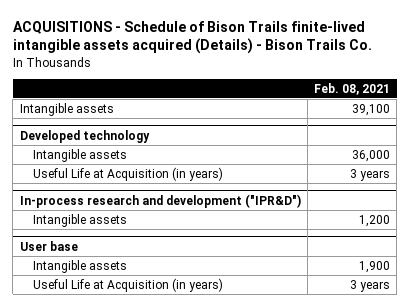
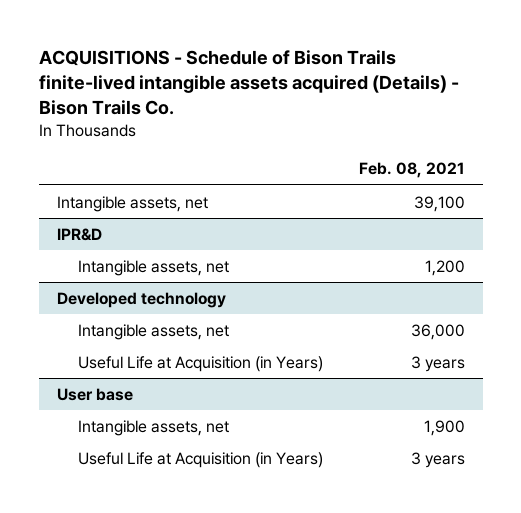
- Intangible assets | 39,100
+ Intangible assets, net | 39,100
+ IPR&D
+ Intangible assets, net | 1,200
@ Developed technology
- Intangible assets | 36,000
- Useful Life at Acquisition (in years) | 3 years
- In-process research and development ("IPR&D")
- Intangible assets | 1,200
@ Developed technology
+ Intangible assets, net | 36,000
+ Useful Life at Acquisition (in Years) | 3 years
@ User base
- Intangible assets | 1,900
- Useful Life at Acquisition (in years) | 3 years
+ Intangible assets, net | 1,900
+ Useful Life at Acquisition (in Years) | 3 years

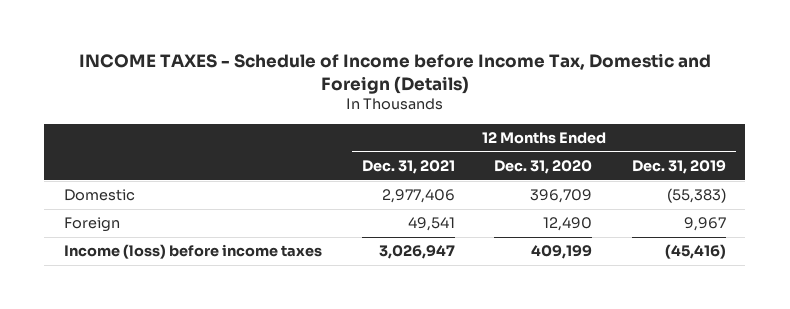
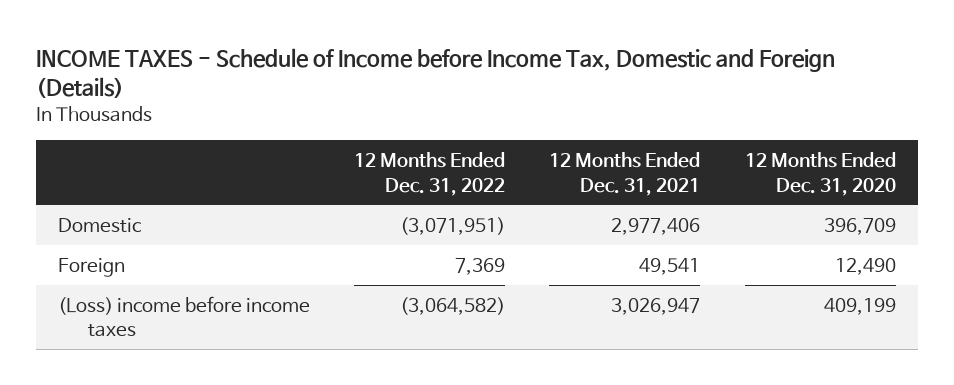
- | 12 Months Ended Dec. 31, 2021 | 12 Months Ended Dec. 31, 2020 | 12 Months Ended Dec. 31, 2019
+ | 12 Months Ended Dec. 31, 2022 | 12 Months Ended Dec. 31, 2021 | 12 Months Ended Dec. 31, 2020
- Income (loss) before income taxes | 3,026,947 | 409,199 | (45,416)
+ (Loss) income before income taxes | (3,064,582) | 3,026,947 | 409,199

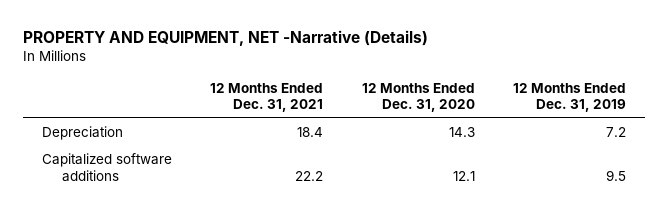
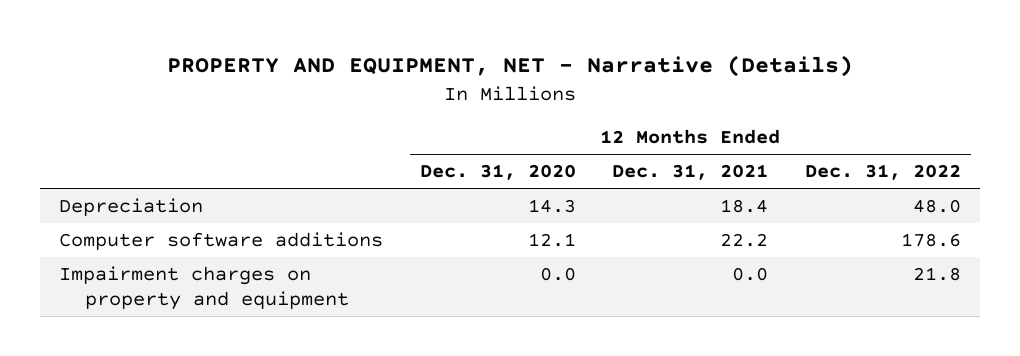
- PROPERTY AND EQUIPMENT, NET -Narrative (Details)
+ PROPERTY AND EQUIPMENT, NET - Narrative (Details)
- | 12 Months Ended Dec. 31, 2021 | 12 Months Ended Dec. 31, 2020 | 12 Months Ended Dec. 31, 2019
+ | 12 Months Ended Dec. 31, 2020 | 12 Months Ended Dec. 31, 2021 | 12 Months Ended Dec. 31, 2022
- Capitalized software additions | 22.2 | 12.1 | 9.5
+ Computer software additions | 12.1 | 22.2 | 178.6
+ Impairment charges on property and equipment | 0.0 | 0.0 | 21.8

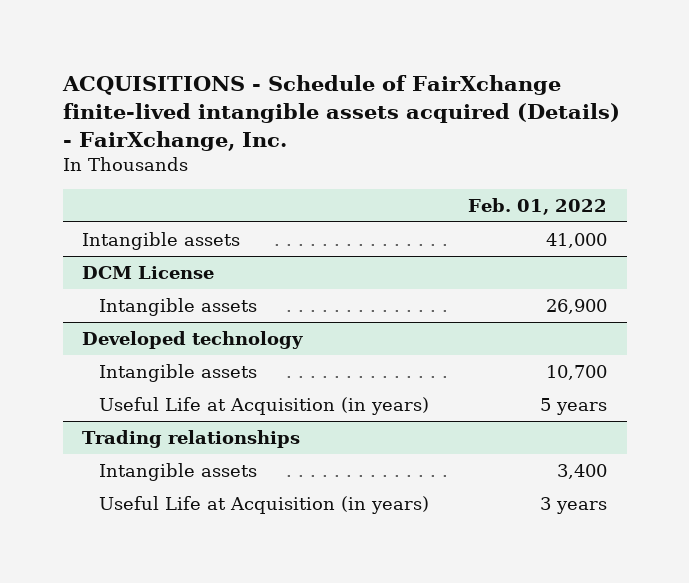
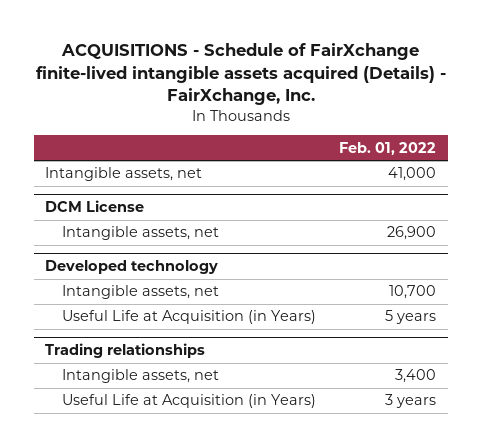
- Intangible assets | 41,000
+ Intangible assets, net | 41,000
@ DCM License
- Intangible assets | 26,900
+ Intangible assets, net | 26,900
@ Developed technology
- Intangible assets | 10,700
- Useful Life at Acquisition (in years) | 5 years
+ Intangible assets, net | 10,700
+ Useful Life at Acquisition (in Years) | 5 years
@ Trading relationships
- Intangible assets | 3,400
- Useful Life at Acquisition (in years) | 3 years
+ Intangible assets, net | 3,400
+ Useful Life at Acquisition (in Years) | 3 years

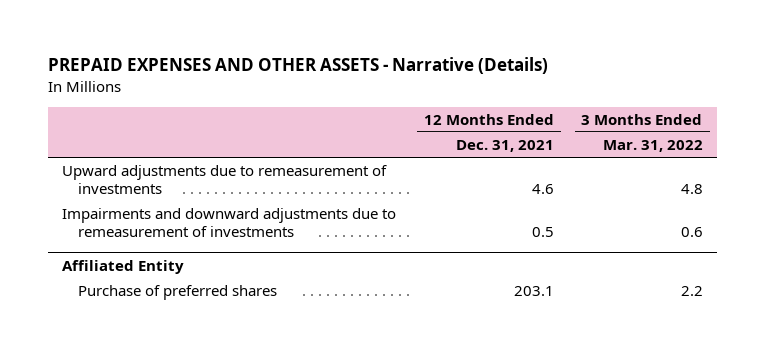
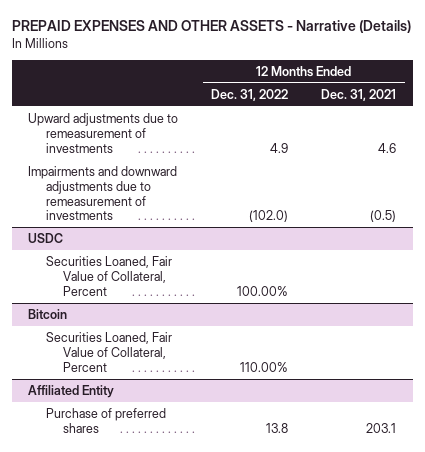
- | 12 Months Ended Dec. 31, 2021 | 3 Months Ended Mar. 31, 2022
+ | 12 Months Ended Dec. 31, 2022 | 12 Months Ended Dec. 31, 2021
- Impairments and downward adjustments due to remeasurement of investments | 0.5 | 0.6
+ Impairments and downward adjustments due to remeasurement of investments | (102.0) | (0.5)
+ USDC
+ Securities Loaned, Fair Value of Collateral, Percent | 100.00% |
+ Bitcoin
+ Securities Loaned, Fair Value of Collateral, Percent | 110.00% |

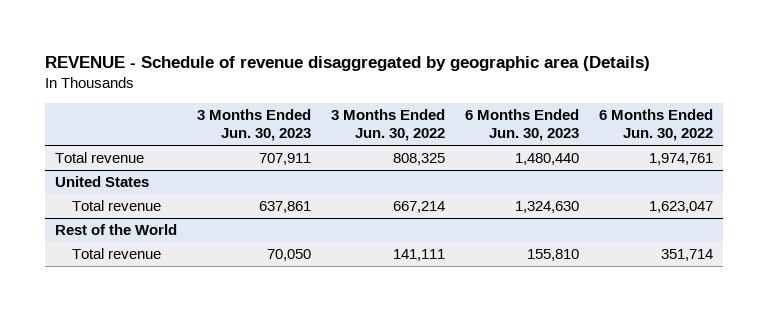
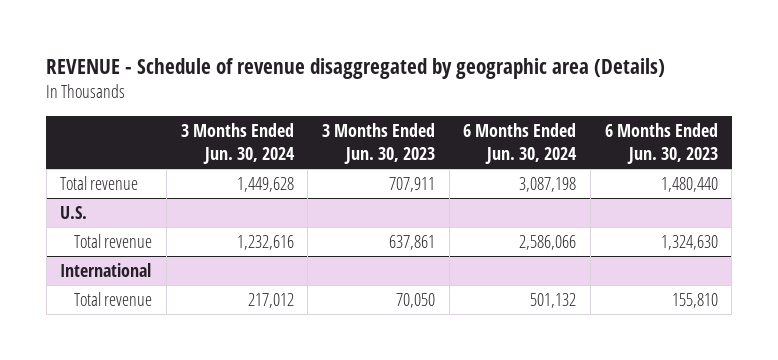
- | 3 Months Ended Jun. 30, 2023 | 3 Months Ended Jun. 30, 2022 | 6 Months Ended Jun. 30, 2023 | 6 Months Ended Jun. 30, 2022
+ | 3 Months Ended Jun. 30, 2024 | 3 Months Ended Jun. 30, 2023 | 6 Months Ended Jun. 30, 2024 | 6 Months Ended Jun. 30, 2023
- United States
+ U.S.
- Rest of the World
+ International

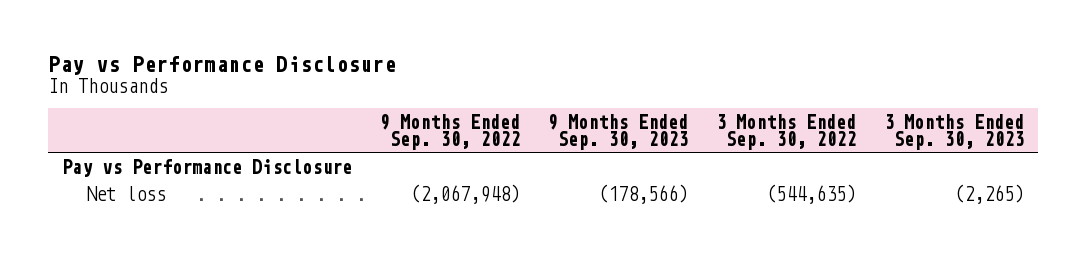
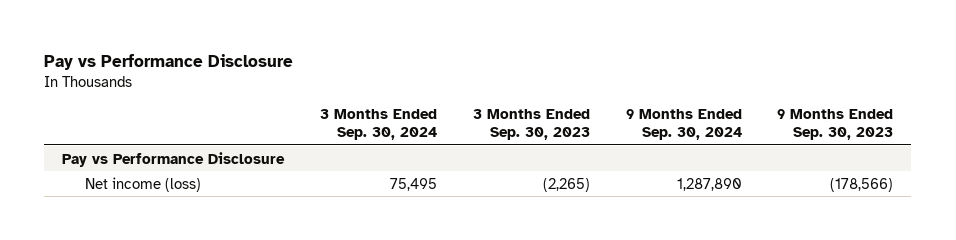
- | 9 Months Ended Sep. 30, 2022 | 9 Months Ended Sep. 30, 2023 | 3 Months Ended Sep. 30, 2022 | 3 Months Ended Sep. 30, 2023
+ | 3 Months Ended Sep. 30, 2024 | 3 Months Ended Sep. 30, 2023 | 9 Months Ended Sep. 30, 2024 | 9 Months Ended Sep. 30, 2023
- Net loss | (2,067,948) | (178,566) | (544,635) | (2,265)
+ Net income (loss) | 75,495 | (2,265) | 1,287,890 | (178,566)

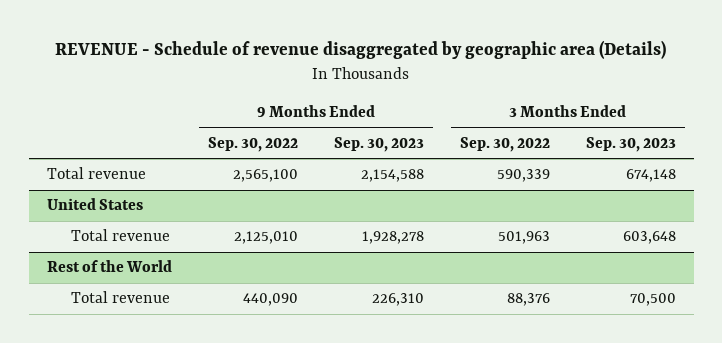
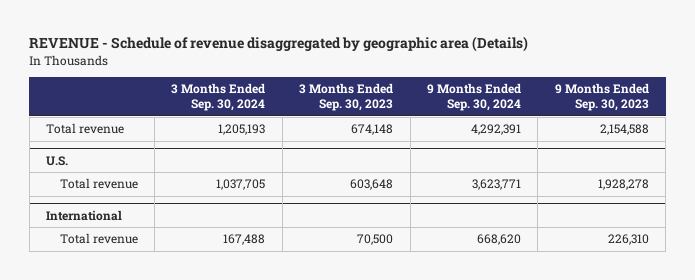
- | 9 Months Ended Sep. 30, 2022 | 9 Months Ended Sep. 30, 2023 | 3 Months Ended Sep. 30, 2022 | 3 Months Ended Sep. 30, 2023
+ | 3 Months Ended Sep. 30, 2024 | 3 Months Ended Sep. 30, 2023 | 9 Months Ended Sep. 30, 2024 | 9 Months Ended Sep. 30, 2023
- United States
+ U.S.
- Rest of the World
+ International

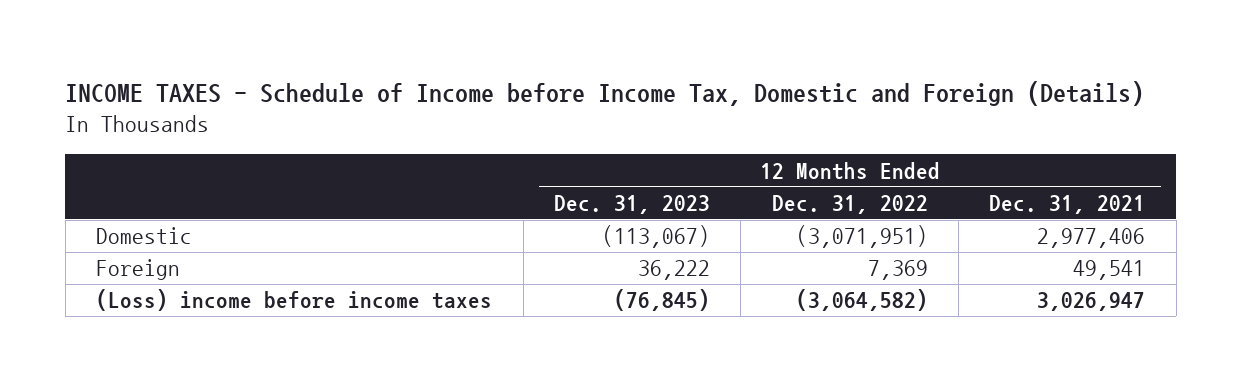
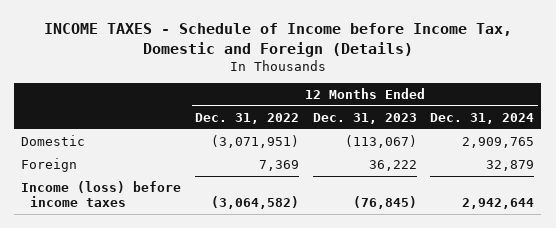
- | 12 Months Ended Dec. 31, 2023 | 12 Months Ended Dec. 31, 2022 | 12 Months Ended Dec. 31, 2021
+ | 12 Months Ended Dec. 31, 2022 | 12 Months Ended Dec. 31, 2023 | 12 Months Ended Dec. 31, 2024
- (Loss) income before income taxes | (76,845) | (3,064,582) | 3,026,947
+ Income (loss) before income taxes | (3,064,582) | (76,845) | 2,942,644

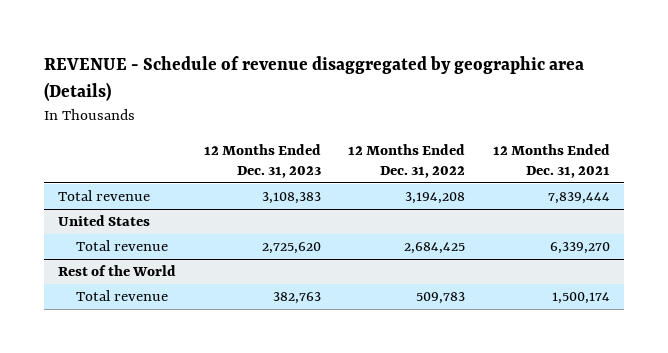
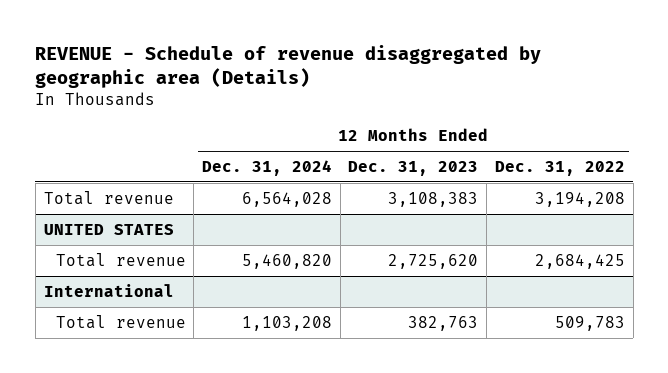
- | 12 Months Ended Dec. 31, 2023 | 12 Months Ended Dec. 31, 2022 | 12 Months Ended Dec. 31, 2021
+ | 12 Months Ended Dec. 31, 2024 | 12 Months Ended Dec. 31, 2023 | 12 Months Ended Dec. 31, 2022
- United States
+ UNITED STATES
- Rest of the World
+ International

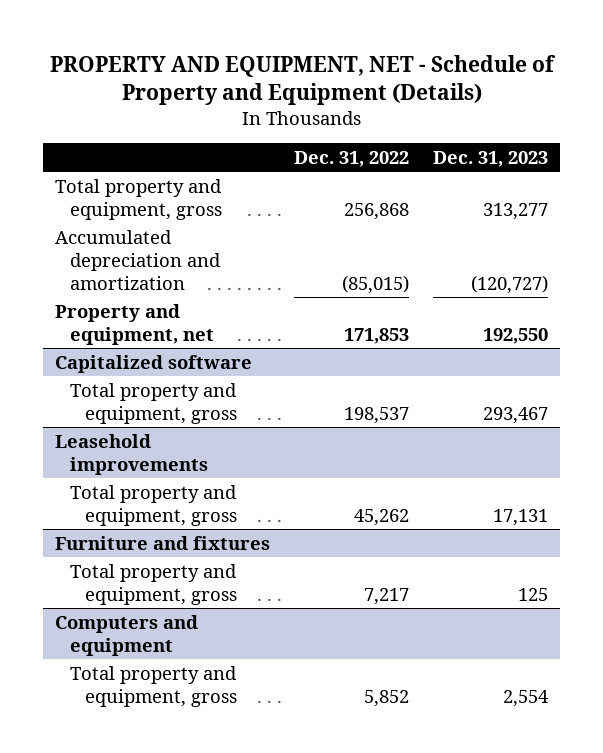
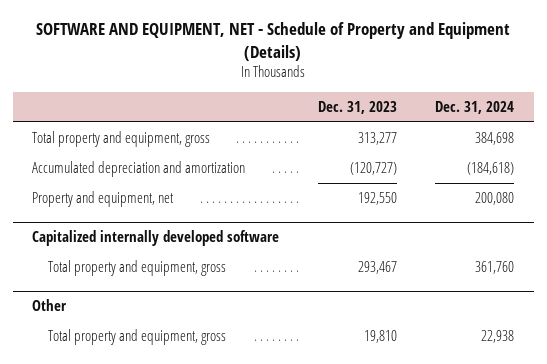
- PROPERTY AND EQUIPMENT, NET - Schedule of Property and Equipment (Details)
+ SOFTWARE AND EQUIPMENT, NET - Schedule of Property and Equipment (Details)
- | Dec. 31, 2022 | Dec. 31, 2023
+ | Dec. 31, 2023 | Dec. 31, 2024
- Capitalized software
+ Capitalized internally developed software
- Leasehold improvements
- Total property and equipment, gross | 45,262 | 17,131
- Furniture and fixtures
- Total property and equipment, gross | 7,217 | 125
- Computers and equipment
- Total property and equipment, gross | 5,852 | 2,554
+ Other
+ Total property and equipment, gross | 19,810 | 22,938

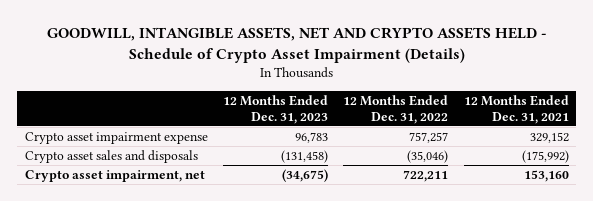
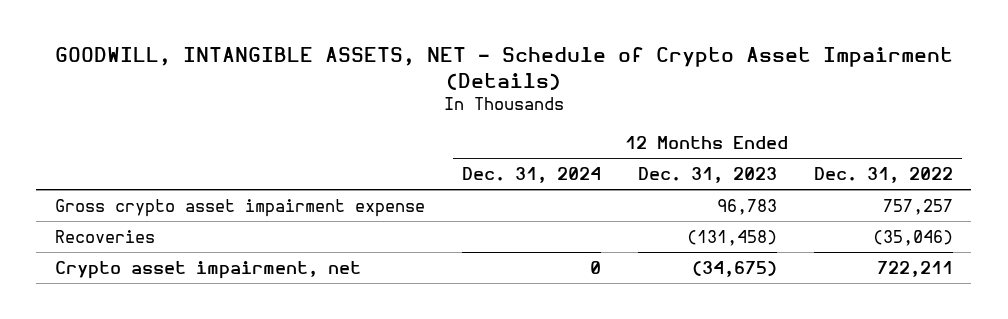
- GOODWILL, INTANGIBLE ASSETS, NET AND CRYPTO ASSETS HELD - Schedule of Crypto Asset Impairment (Details)
+ GOODWILL, INTANGIBLE ASSETS, NET - Schedule of Crypto Asset Impairment (Details)
- | 12 Months Ended Dec. 31, 2023 | 12 Months Ended Dec. 31, 2022 | 12 Months Ended Dec. 31, 2021
+ | 12 Months Ended Dec. 31, 2024 | 12 Months Ended Dec. 31, 2023 | 12 Months Ended Dec. 31, 2022
- Crypto asset impairment expense | 96,783 | 757,257 | 329,152
- Crypto asset sales and disposals | (131,458) | (35,046) | (175,992)
+ Gross crypto asset impairment expense | | 96,783 | 757,257
+ Recoveries | | (131,458) | (35,046)

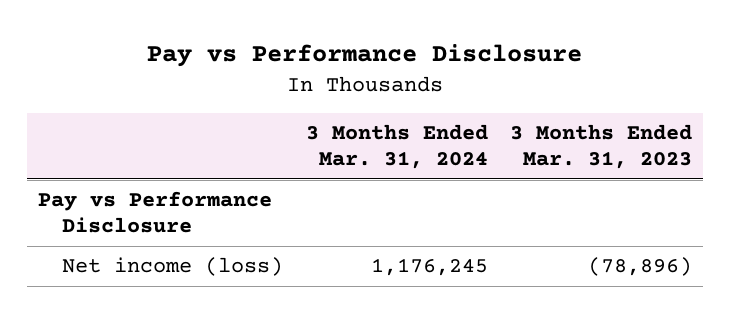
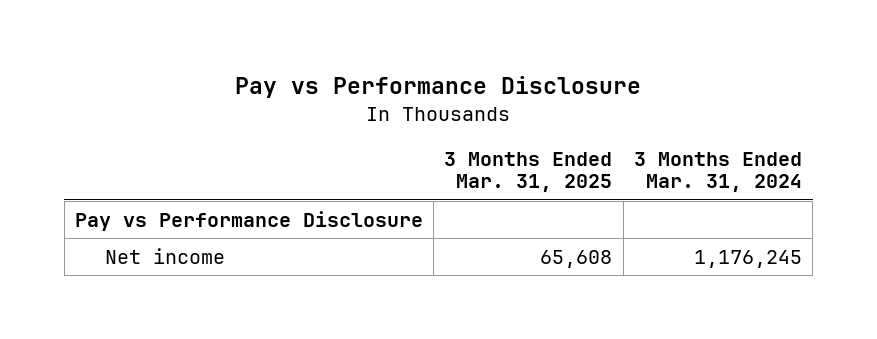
- | 3 Months Ended Mar. 31, 2024 | 3 Months Ended Mar. 31, 2023
+ | 3 Months Ended Mar. 31, 2025 | 3 Months Ended Mar. 31, 2024
- Net income (loss) | 1,176,245 | (78,896)
+ Net income | 65,608 | 1,176,245

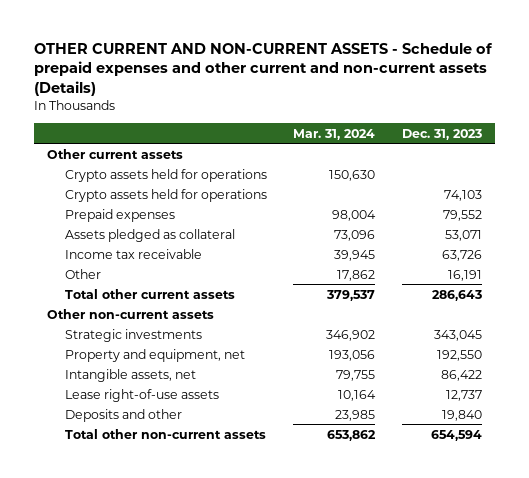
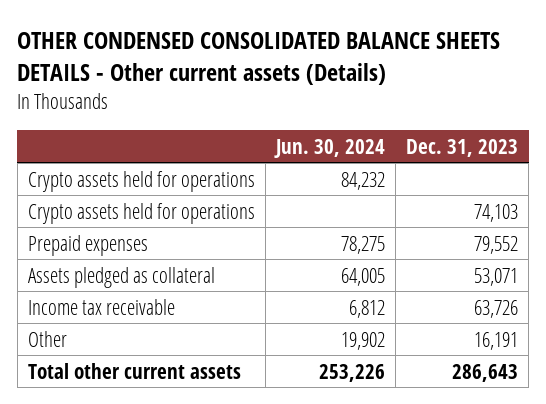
- OTHER CURRENT AND NON-CURRENT ASSETS - Schedule of prepaid expenses and other current and non-current assets (Details)
+ OTHER CONDENSED CONSOLIDATED BALANCE SHEETS DETAILS - Other current assets (Details)
- | Mar. 31, 2024 | Dec. 31, 2023
+ | Jun. 30, 2024 | Dec. 31, 2023
- Other current assets
- Other non-current assets
- Strategic investments | 346,902 | 343,045
- Property and equipment, net | 193,056 | 192,550
- Intangible assets, net | 79,755 | 86,422
- Lease right-of-use assets | 10,164 | 12,737
- Deposits and other | 23,985 | 19,840
- Total other non-current assets | 653,862 | 654,594

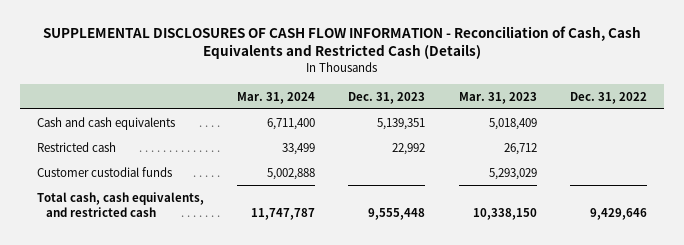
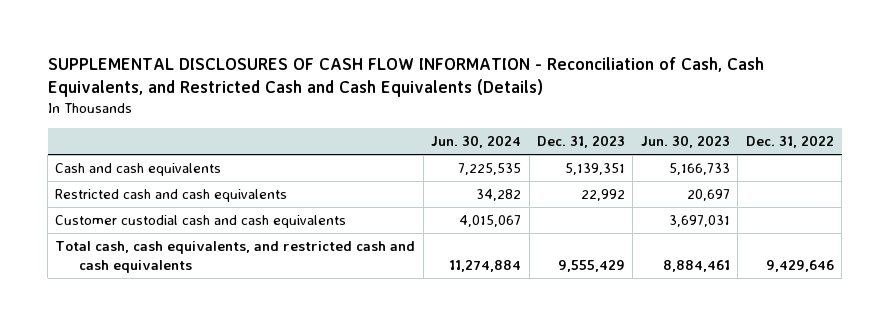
- SUPPLEMENTAL DISCLOSURES OF CASH FLOW INFORMATION - Reconciliation of Cash, Cash Equivalents and Restricted Cash (Details)
+ SUPPLEMENTAL DISCLOSURES OF CASH FLOW INFORMATION - Reconciliation of Cash, Cash Equivalents, and Restricted Cash and Cash Equivalents (Details)
- | Mar. 31, 2024 | Dec. 31, 2023 | Mar. 31, 2023 | Dec. 31, 2022
+ | Jun. 30, 2024 | Dec. 31, 2023 | Jun. 30, 2023 | Dec. 31, 2022
- Restricted cash | 33,499 | 22,992 | 26,712 |
- Customer custodial funds | 5,002,888 | | 5,293,029 |
- Total cash, cash equivalents, and restricted cash | 11,747,787 | 9,555,448 | 10,338,150 | 9,429,646
+ Restricted cash and cash equivalents | 34,282 | 22,992 | 20,697 |
+ Customer custodial cash and cash equivalents | 4,015,067 | | 3,697,031 |
+ Total cash, cash equivalents, and restricted cash and cash equivalents | 11,274,884 | 9,555,429 | 8,884,461 | 9,429,646

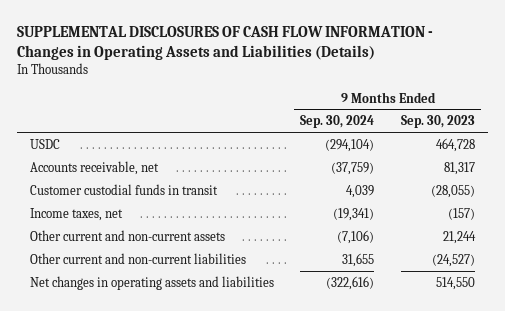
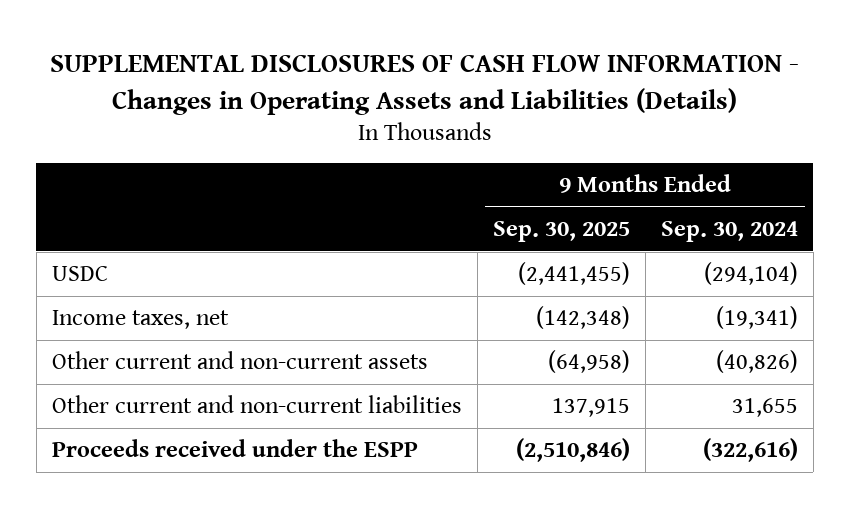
- | 9 Months Ended Sep. 30, 2024 | 9 Months Ended Sep. 30, 2023
+ | 9 Months Ended Sep. 30, 2025 | 9 Months Ended Sep. 30, 2024
- Accounts receivable, net | (37,759) | 81,317
- Customer custodial funds in transit | 4,039 | (28,055)
- Other current and non-current assets | (7,106) | 21,244
+ Other current and non-current assets | (64,958) | (40,826)
- Net changes in operating assets and liabilities | (322,616) | 514,550
+ Proceeds received under the ESPP | (2,510,846) | (322,616)

